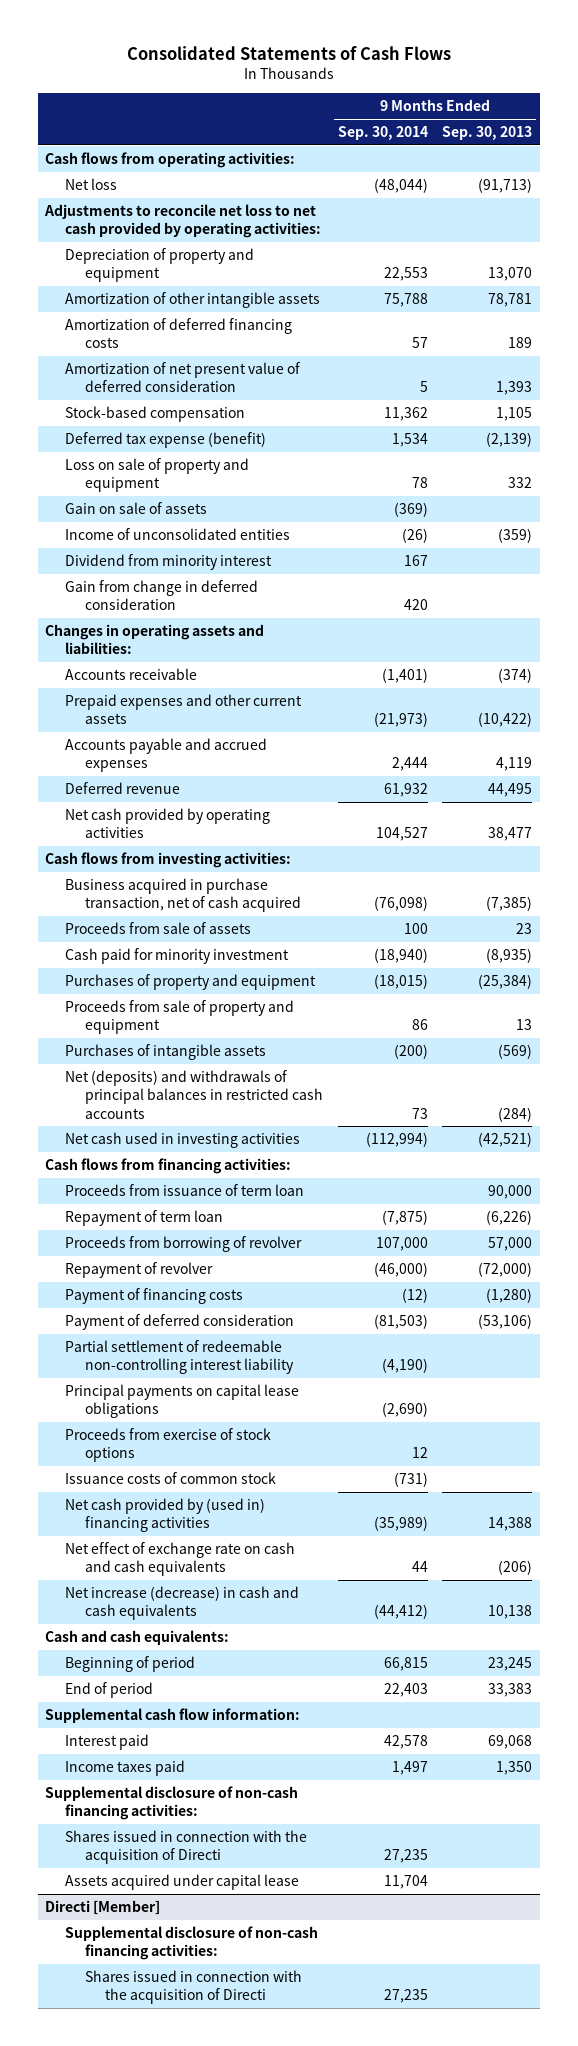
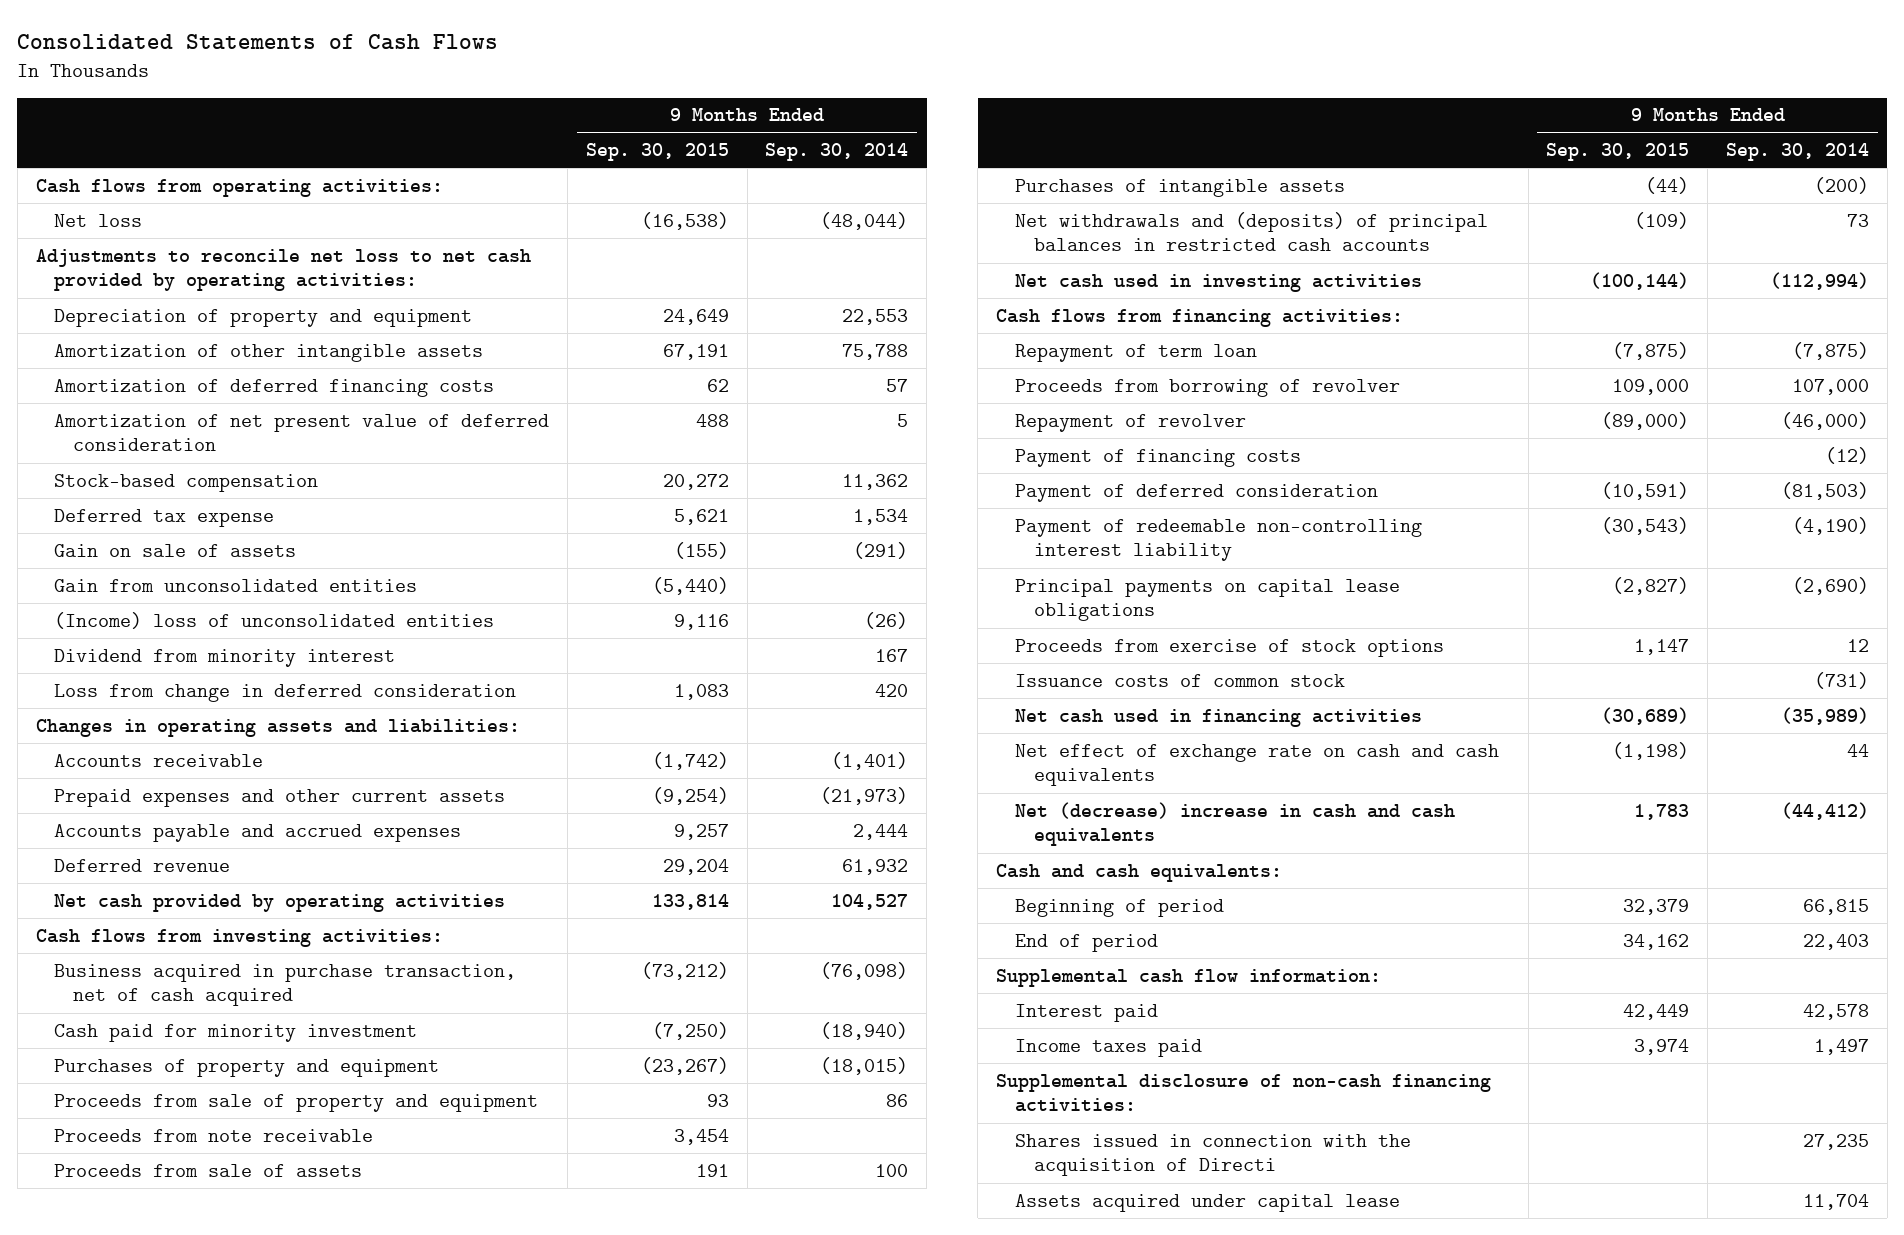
- | 9 Months Ended Sep. 30, 2014 | 9 Months Ended Sep. 30, 2013
+ | 9 Months Ended Sep. 30, 2015 | 9 Months Ended Sep. 30, 2014
- Deferred tax expense (benefit) | 1,534 | (2,139)
- Loss on sale of property and equipment | 78 | 332
- Gain on sale of assets | (369) |
- Income of unconsolidated entities | (26) | (359)
+ Deferred tax expense | 5,621 | 1,534
+ Gain on sale of assets | (155) | (291)
+ Gain from unconsolidated entities | (5,440) |
+ (Income) loss of unconsolidated entities | 9,116 | (26)
- Gain from change in deferred consideration | 420 |
+ Loss from change in deferred consideration | 1,083 | 420
+ Proceeds from note receivable | 3,454 |
moved down: Proceeds from sale of assets | 191 | 100
- Net (deposits) and withdrawals of principal balances in restricted cash accounts | 73 | (284)
+ Net withdrawals and (deposits) of principal balances in restricted cash accounts | (109) | 73
- Proceeds from issuance of term loan | | 90,000
- Partial settlement of redeemable non-controlling interest liability | (4,190) |
+ Payment of redeemable non-controlling interest liability | (30,543) | (4,190)
- Net cash provided by (used in) financing activities | (35,989) | 14,388
+ Net cash used in financing activities | (30,689) | (35,989)
- Net increase (decrease) in cash and cash equivalents | (44,412) | 10,138
+ Net (decrease) increase in cash and cash equivalents | 1,783 | (44,412)
- Directi [Member]
- Supplemental disclosure of non-cash financing activities:
- Shares issued in connection with the acquisition of Directi | 27,235 |

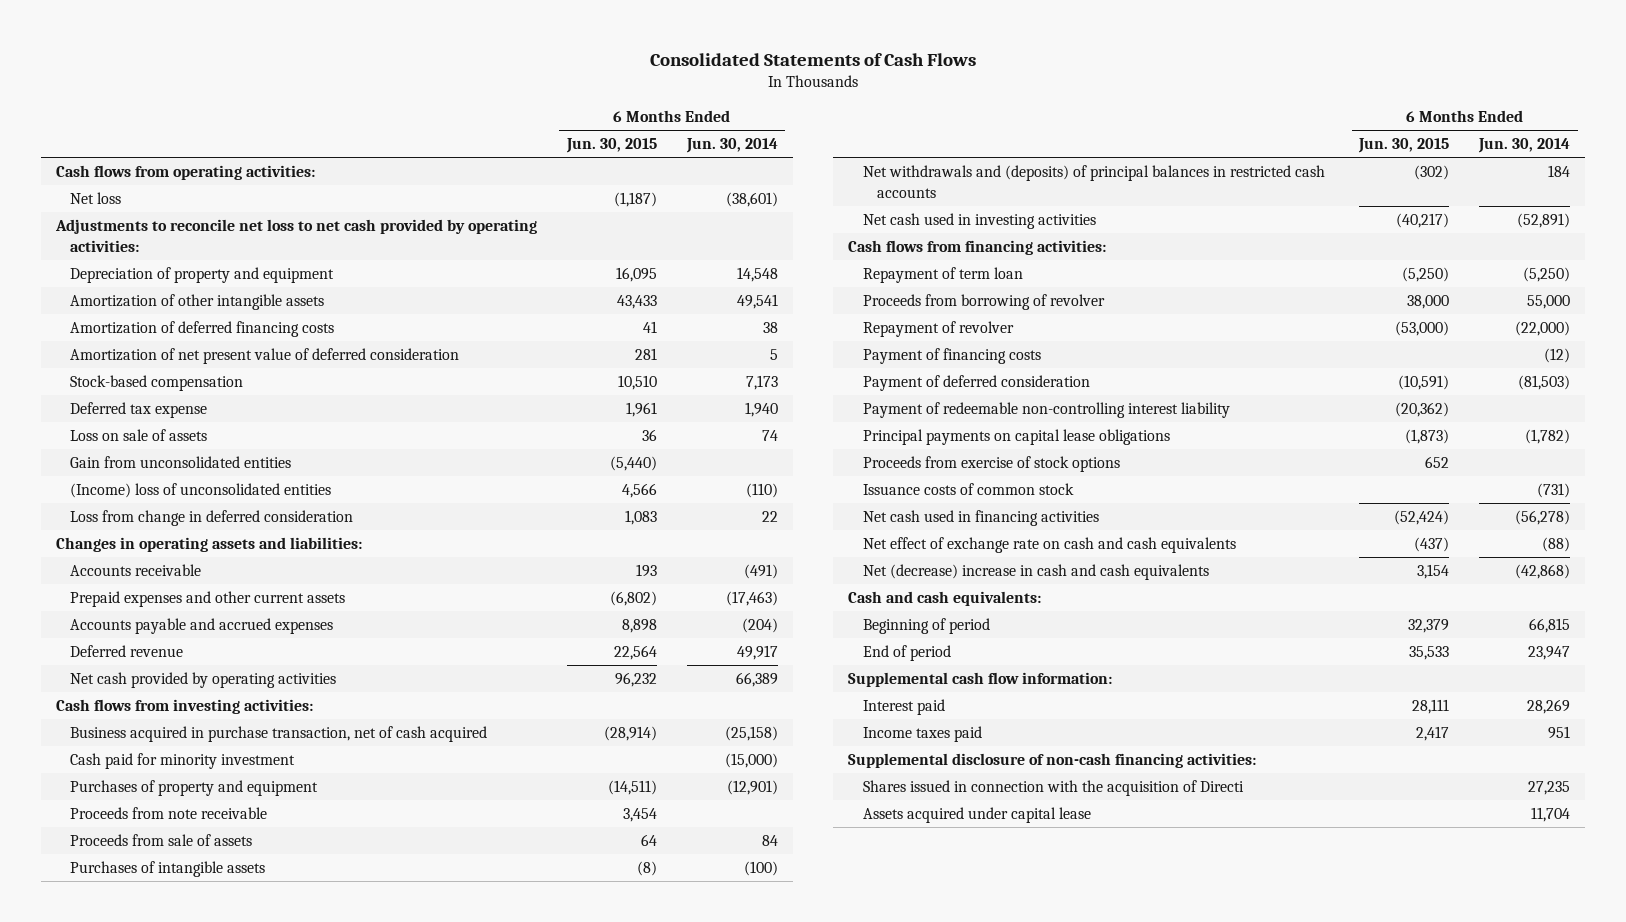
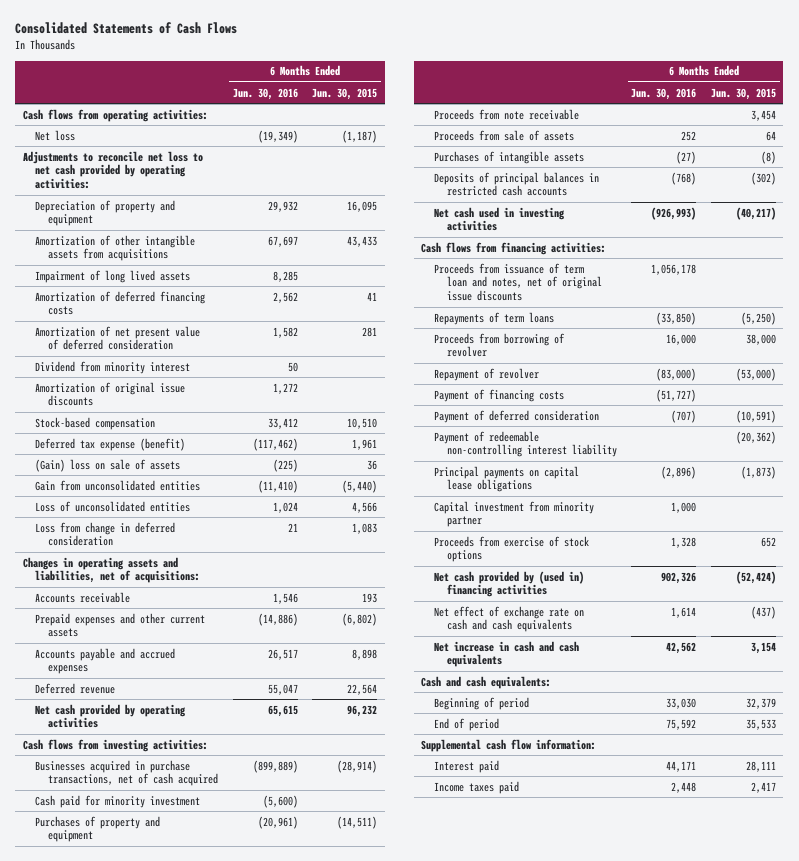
- | 6 Months Ended Jun. 30, 2015 | 6 Months Ended Jun. 30, 2014
+ | 6 Months Ended Jun. 30, 2016 | 6 Months Ended Jun. 30, 2015
- Amortization of other intangible assets | 43,433 | 49,541
+ Amortization of other intangible assets from acquisitions | 67,697 | 43,433
+ Impairment of long lived assets | 8,285 |
+ Dividend from minority interest | 50 |
+ Amortization of original issue discounts | 1,272 |
- Deferred tax expense | 1,961 | 1,940
- Loss on sale of assets | 36 | 74
+ Deferred tax expense (benefit) | (117,462) | 1,961
+ (Gain) loss on sale of assets | (225) | 36
- (Income) loss of unconsolidated entities | 4,566 | (110)
+ Loss of unconsolidated entities | 1,024 | 4,566
- Changes in operating assets and liabilities:
+ Changes in operating assets and liabilities, net of acquisitions:
- Business acquired in purchase transaction, net of cash acquired | (28,914) | (25,158)
+ Businesses acquired in purchase transactions, net of cash acquired | (899,889) | (28,914)
- Net withdrawals and (deposits) of principal balances in restricted cash accounts | (302) | 184
+ Deposits of principal balances in restricted cash accounts | (768) | (302)
- Repayment of term loan | (5,250) | (5,250)
+ Proceeds from issuance of term loan and notes, net of original issue discounts | 1,056,178 |
+ Repayments of term loans | (33,850) | (5,250)
+ Capital investment from minority partner | 1,000 |
- Issuance costs of common stock | | (731)
- Net cash used in financing activities | (52,424) | (56,278)
+ Net cash provided by (used in) financing activities | 902,326 | (52,424)
- Net (decrease) increase in cash and cash equivalents | 3,154 | (42,868)
+ Net increase in cash and cash equivalents | 42,562 | 3,154
- Supplemental disclosure of non-cash financing activities:
- Shares issued in connection with the acquisition of Directi | | 27,235
- Assets acquired under capital lease | | 11,704

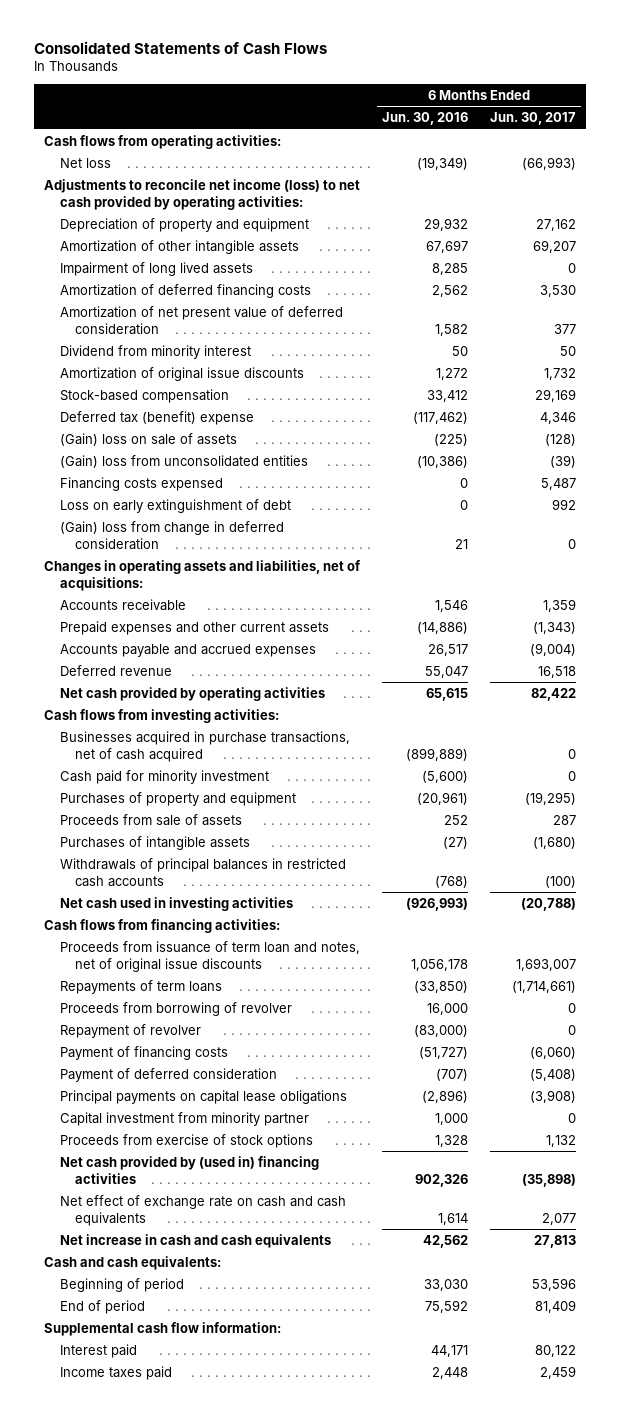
- | 6 Months Ended Jun. 30, 2016 | 6 Months Ended Jun. 30, 2015
+ | 6 Months Ended Jun. 30, 2016 | 6 Months Ended Jun. 30, 2017
- Adjustments to reconcile net loss to net cash provided by operating activities:
+ Adjustments to reconcile net income (loss) to net cash provided by operating activities:
- Amortization of other intangible assets from acquisitions | 67,697 | 43,433
+ Amortization of other intangible assets | 67,697 | 69,207
- Deferred tax expense (benefit) | (117,462) | 1,961
+ Deferred tax (benefit) expense | (117,462) | 4,346
- Gain from unconsolidated entities | (11,410) | (5,440)
- Loss of unconsolidated entities | 1,024 | 4,566
- Loss from change in deferred consideration | 21 | 1,083
+ (Gain) loss from unconsolidated entities | (10,386) | (39)
+ Financing costs expensed | 0 | 5,487
+ Loss on early extinguishment of debt | 0 | 992
+ (Gain) loss from change in deferred consideration | 21 | 0
- Proceeds from note receivable | | 3,454
- Deposits of principal balances in restricted cash accounts | (768) | (302)
+ Withdrawals of principal balances in restricted cash accounts | (768) | (100)
- Payment of redeemable non-controlling interest liability | | (20,362)

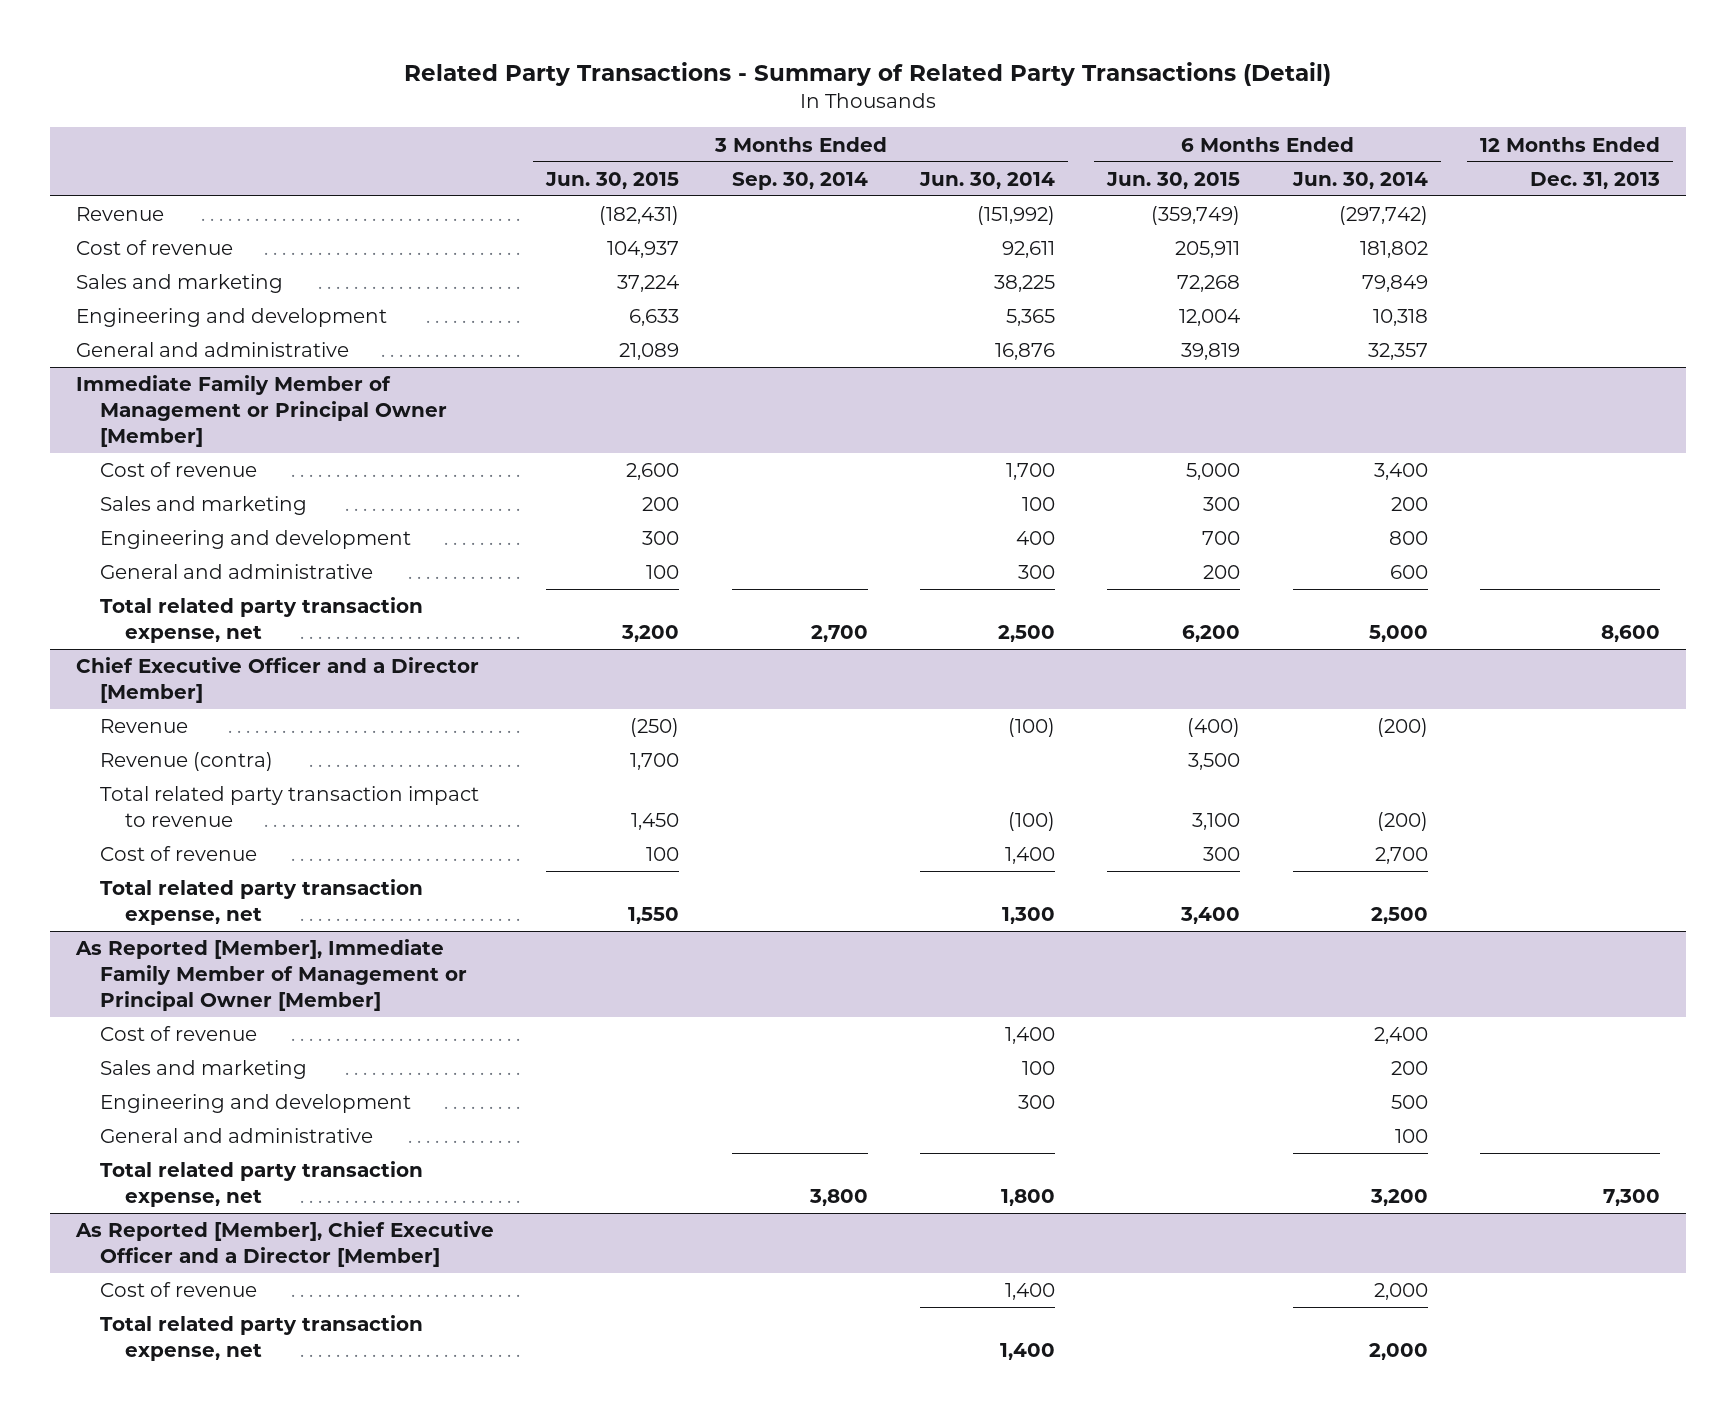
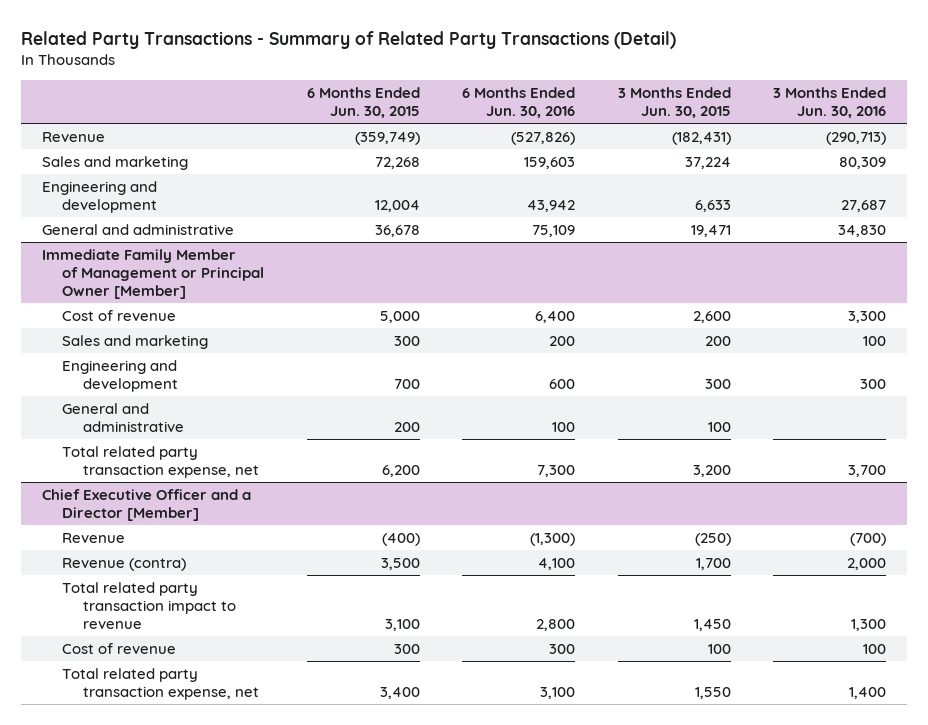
- | 3 Months Ended Jun. 30, 2015 | 3 Months Ended Sep. 30, 2014 | 3 Months Ended Jun. 30, 2014 | 6 Months Ended Jun. 30, 2015 | 6 Months Ended Jun. 30, 2014 | 12 Months Ended Dec. 31, 2013
+ | 6 Months Ended Jun. 30, 2015 | 6 Months Ended Jun. 30, 2016 | 3 Months Ended Jun. 30, 2015 | 3 Months Ended Jun. 30, 2016
- Cost of revenue | 104,937 | | 92,611 | 205,911 | 181,802 |
- General and administrative | 21,089 | | 16,876 | 39,819 | 32,357 |
+ General and administrative | 36,678 | 75,109 | 19,471 | 34,830
- As Reported [Member], Immediate Family Member of Management or Principal Owner [Member]
- Cost of revenue | | | 1,400 | | 2,400 |
- Sales and marketing | | | 100 | | 200 |
- Engineering and development | | | 300 | | 500 |
- General and administrative | | | | | 100 |
- Total related party transaction expense, net | | 3,800 | 1,800 | | 3,200 | 7,300
- As Reported [Member], Chief Executive Officer and a Director [Member]
- Cost of revenue | | | 1,400 | | 2,000 |
- Total related party transaction expense, net | | | 1,400 | | 2,000 |

